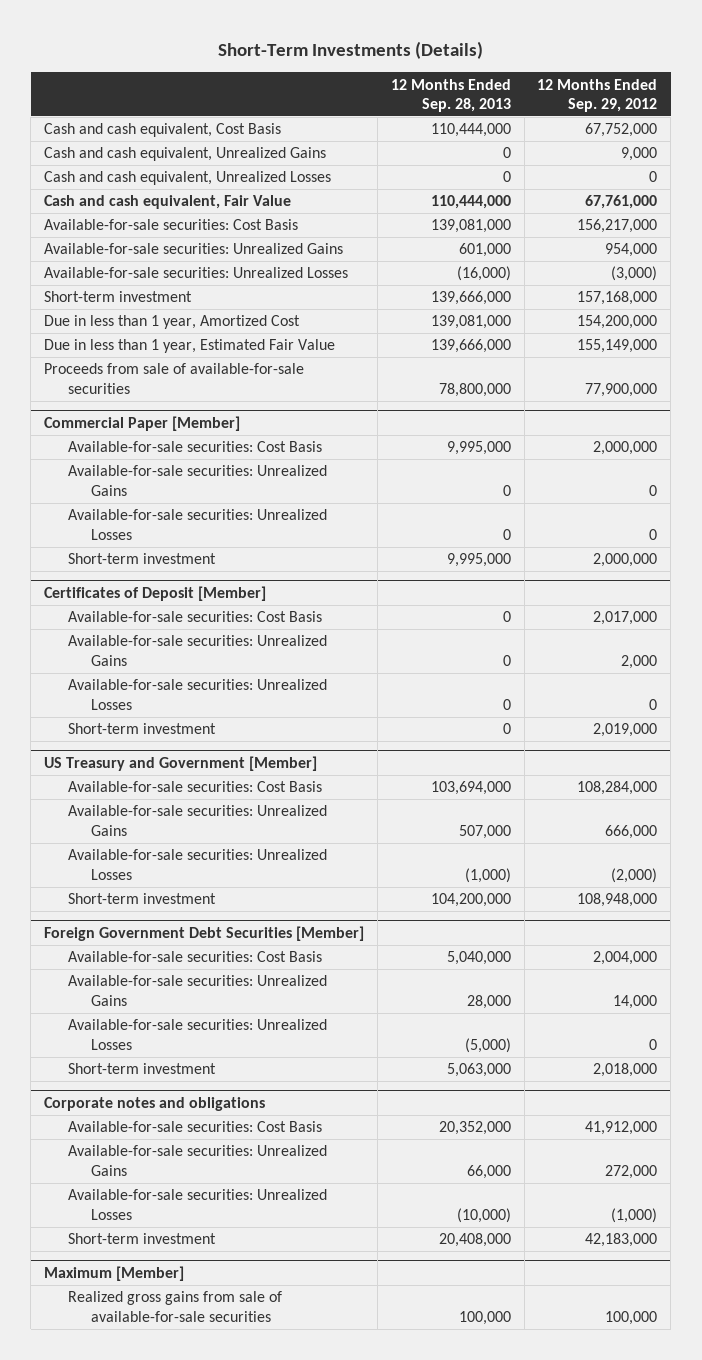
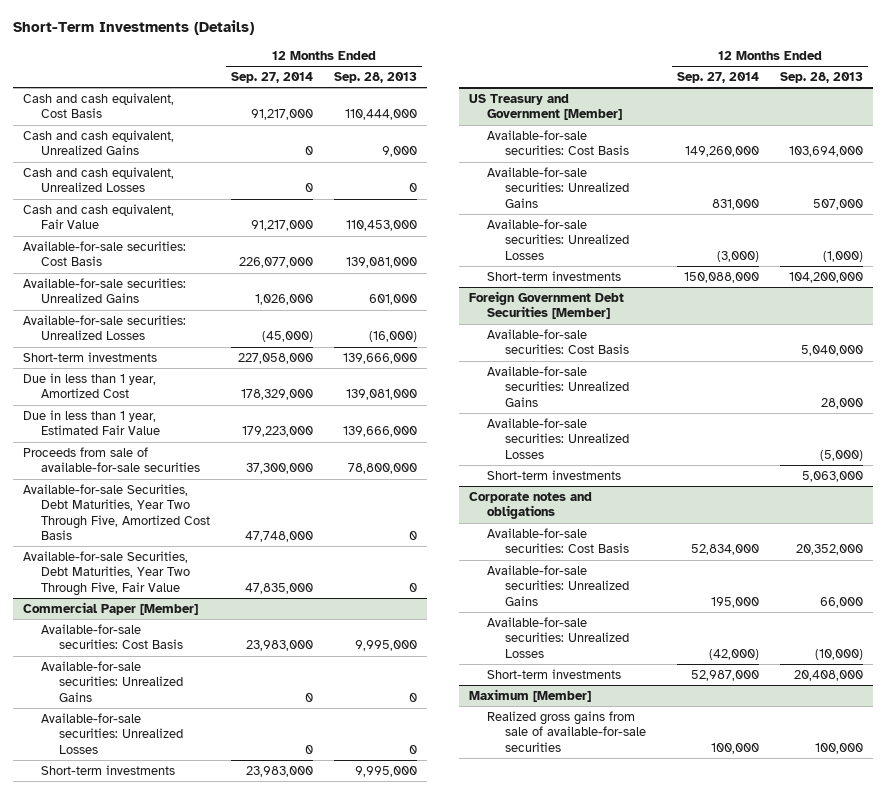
- | 12 Months Ended Sep. 28, 2013 | 12 Months Ended Sep. 29, 2012
+ | 12 Months Ended Sep. 27, 2014 | 12 Months Ended Sep. 28, 2013
- Cash and cash equivalent, Unrealized Gains | 0 | 9,000
+ Cash and cash equivalent, Unrealized Gains | 0 | 9,000
- Cash and cash equivalent, Fair Value | 110,444,000 | 67,761,000
+ Cash and cash equivalent, Fair Value | 91,217,000 | 110,453,000
- Short-term investment | 139,666,000 | 157,168,000
+ Short-term investments | 227,058,000 | 139,666,000
+ Available-for-sale Securities, Debt Maturities, Year Two Through Five, Amortized Cost Basis | 47,748,000 | 0
+ Available-for-sale Securities, Debt Maturities, Year Two Through Five, Fair Value | 47,835,000 | 0
@ Commercial Paper [Member]
- Short-term investment | 9,995,000 | 2,000,000
- Certificates of Deposit [Member]
- Available-for-sale securities: Cost Basis | 0 | 2,017,000
- Available-for-sale securities: Unrealized Gains | 0 | 2,000
- Available-for-sale securities: Unrealized Losses | 0 | 0
- Short-term investment | 0 | 2,019,000
@ Commercial Paper [Member]
+ Short-term investments | 23,983,000 | 9,995,000
@ US Treasury and Government [Member]
- Short-term investment | 104,200,000 | 108,948,000
+ Short-term investments | 150,088,000 | 104,200,000
@ Foreign Government Debt Securities [Member]
- Short-term investment | 5,063,000 | 2,018,000
+ Short-term investments | | 5,063,000
@ Corporate notes and obligations
- Short-term investment | 20,408,000 | 42,183,000
+ Short-term investments | 52,987,000 | 20,408,000

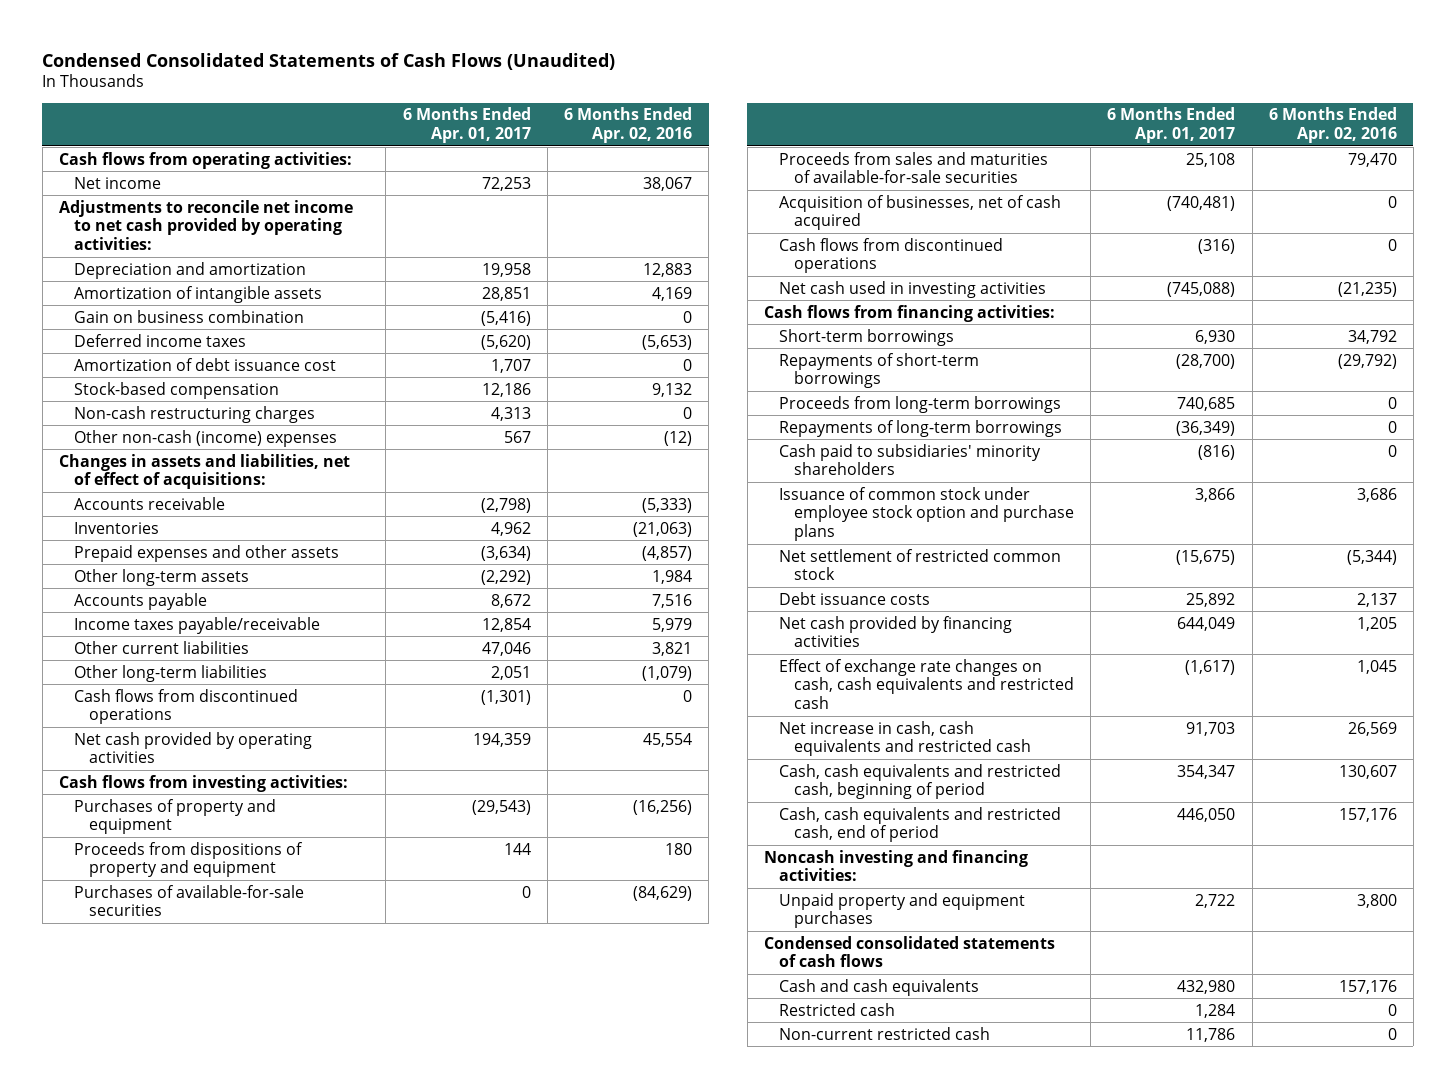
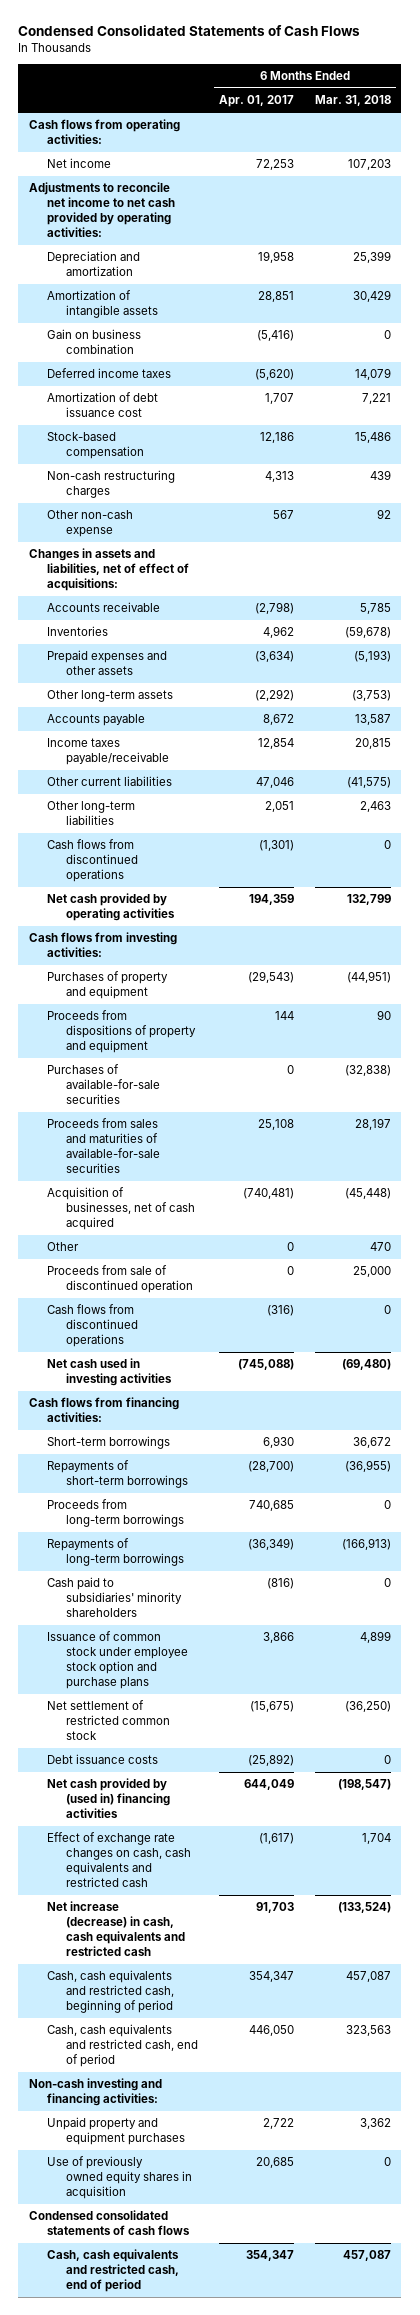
- Condensed Consolidated Statements of Cash Flows (Unaudited)
+ Condensed Consolidated Statements of Cash Flows
- | 6 Months Ended Apr. 01, 2017 | 6 Months Ended Apr. 02, 2016
+ | 6 Months Ended Apr. 01, 2017 | 6 Months Ended Mar. 31, 2018
- Other non-cash (income) expenses | 567 | (12)
+ Other non-cash expense | 567 | 92
+ Other | 0 | 470
+ Proceeds from sale of discontinued operation | 0 | 25,000
- Debt issuance costs | 25,892 | 2,137
- Net cash provided by financing activities | 644,049 | 1,205
+ Debt issuance costs | (25,892) | 0
+ Net cash provided by (used in) financing activities | 644,049 | (198,547)
- Net increase in cash, cash equivalents and restricted cash | 91,703 | 26,569
+ Net increase (decrease) in cash, cash equivalents and restricted cash | 91,703 | (133,524)
- Noncash investing and financing activities:
+ Non-cash investing and financing activities:
+ Use of previously owned equity shares in acquisition | 20,685 | 0
- Cash and cash equivalents | 432,980 | 157,176
- Restricted cash | 1,284 | 0
- Non-current restricted cash | 11,786 | 0
+ Cash, cash equivalents and restricted cash, end of period | 354,347 | 457,087

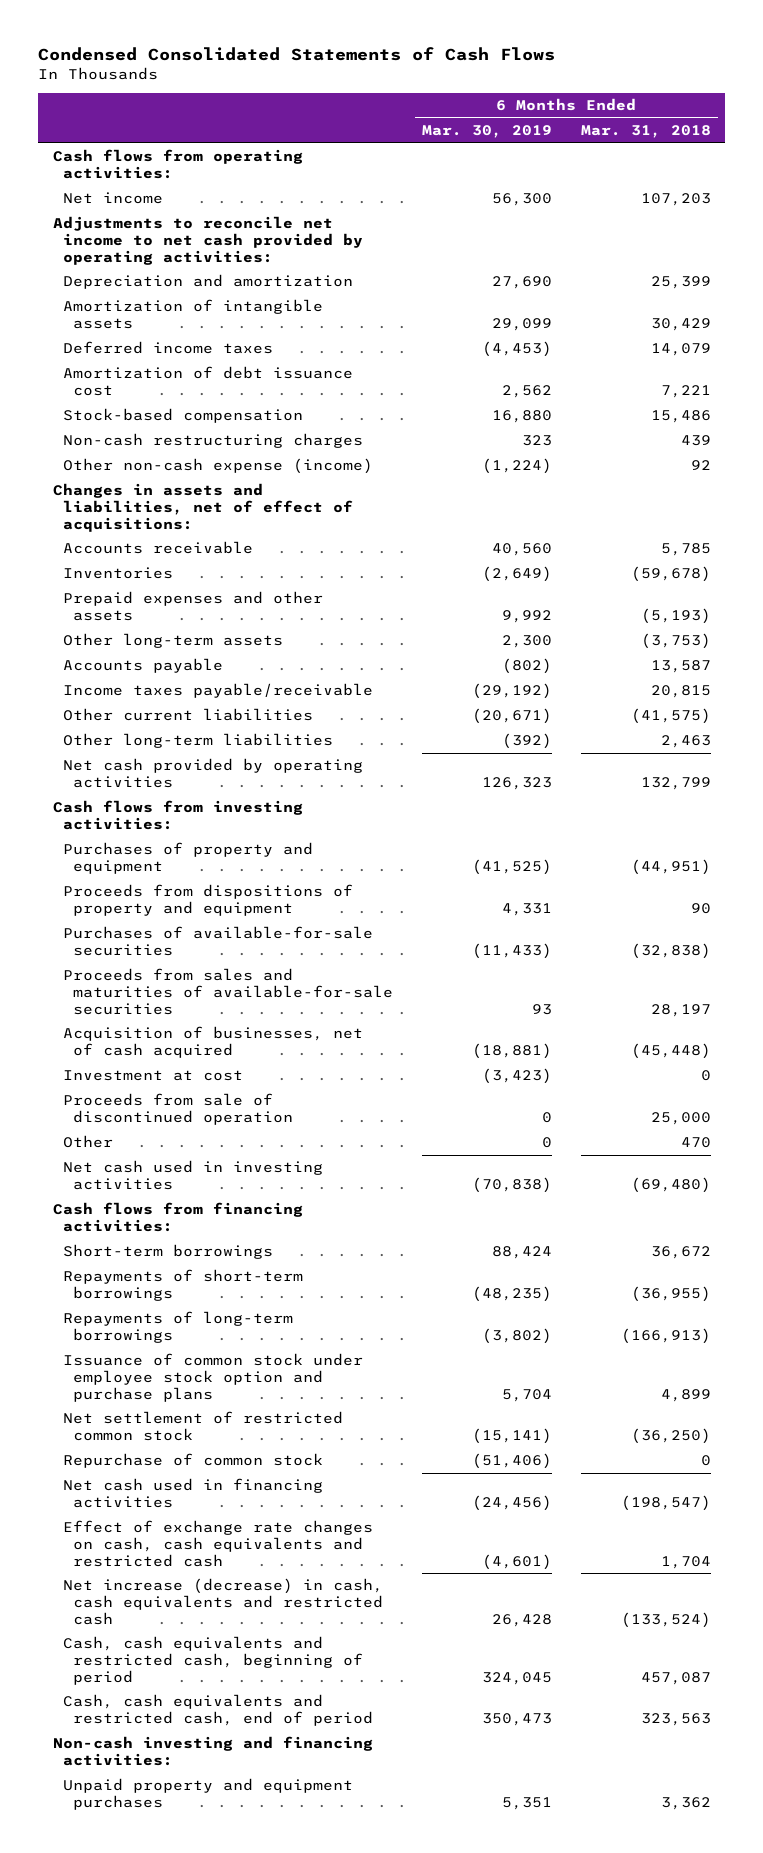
- | 6 Months Ended Apr. 01, 2017 | 6 Months Ended Mar. 31, 2018
+ | 6 Months Ended Mar. 30, 2019 | 6 Months Ended Mar. 31, 2018
- Gain on business combination | (5,416) | 0
- Other non-cash expense | 567 | 92
+ Other non-cash expense (income) | (1,224) | 92
- Cash flows from discontinued operations | (1,301) | 0
+ Investment at cost | (3,423) | 0
- Cash flows from discontinued operations | (316) | 0
moved down: Other | 0 | 470
- Proceeds from long-term borrowings | 740,685 | 0
- Cash paid to subsidiaries' minority shareholders | (816) | 0
- Debt issuance costs | (25,892) | 0
- Net cash provided by (used in) financing activities | 644,049 | (198,547)
+ Repurchase of common stock | (51,406) | 0
+ Net cash used in financing activities | (24,456) | (198,547)
- Use of previously owned equity shares in acquisition | 20,685 | 0
- Condensed consolidated statements of cash flows
- Cash, cash equivalents and restricted cash, end of period | 354,347 | 457,087

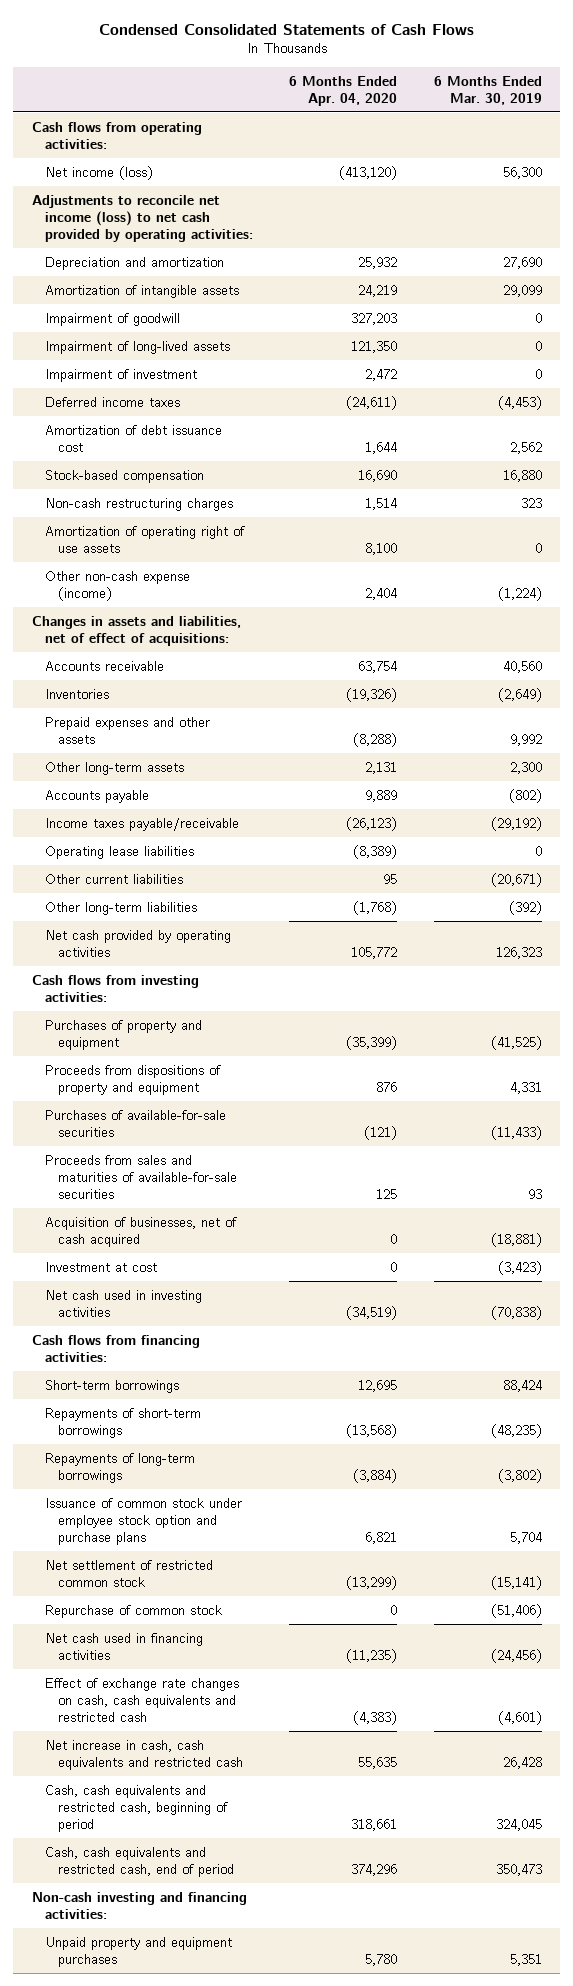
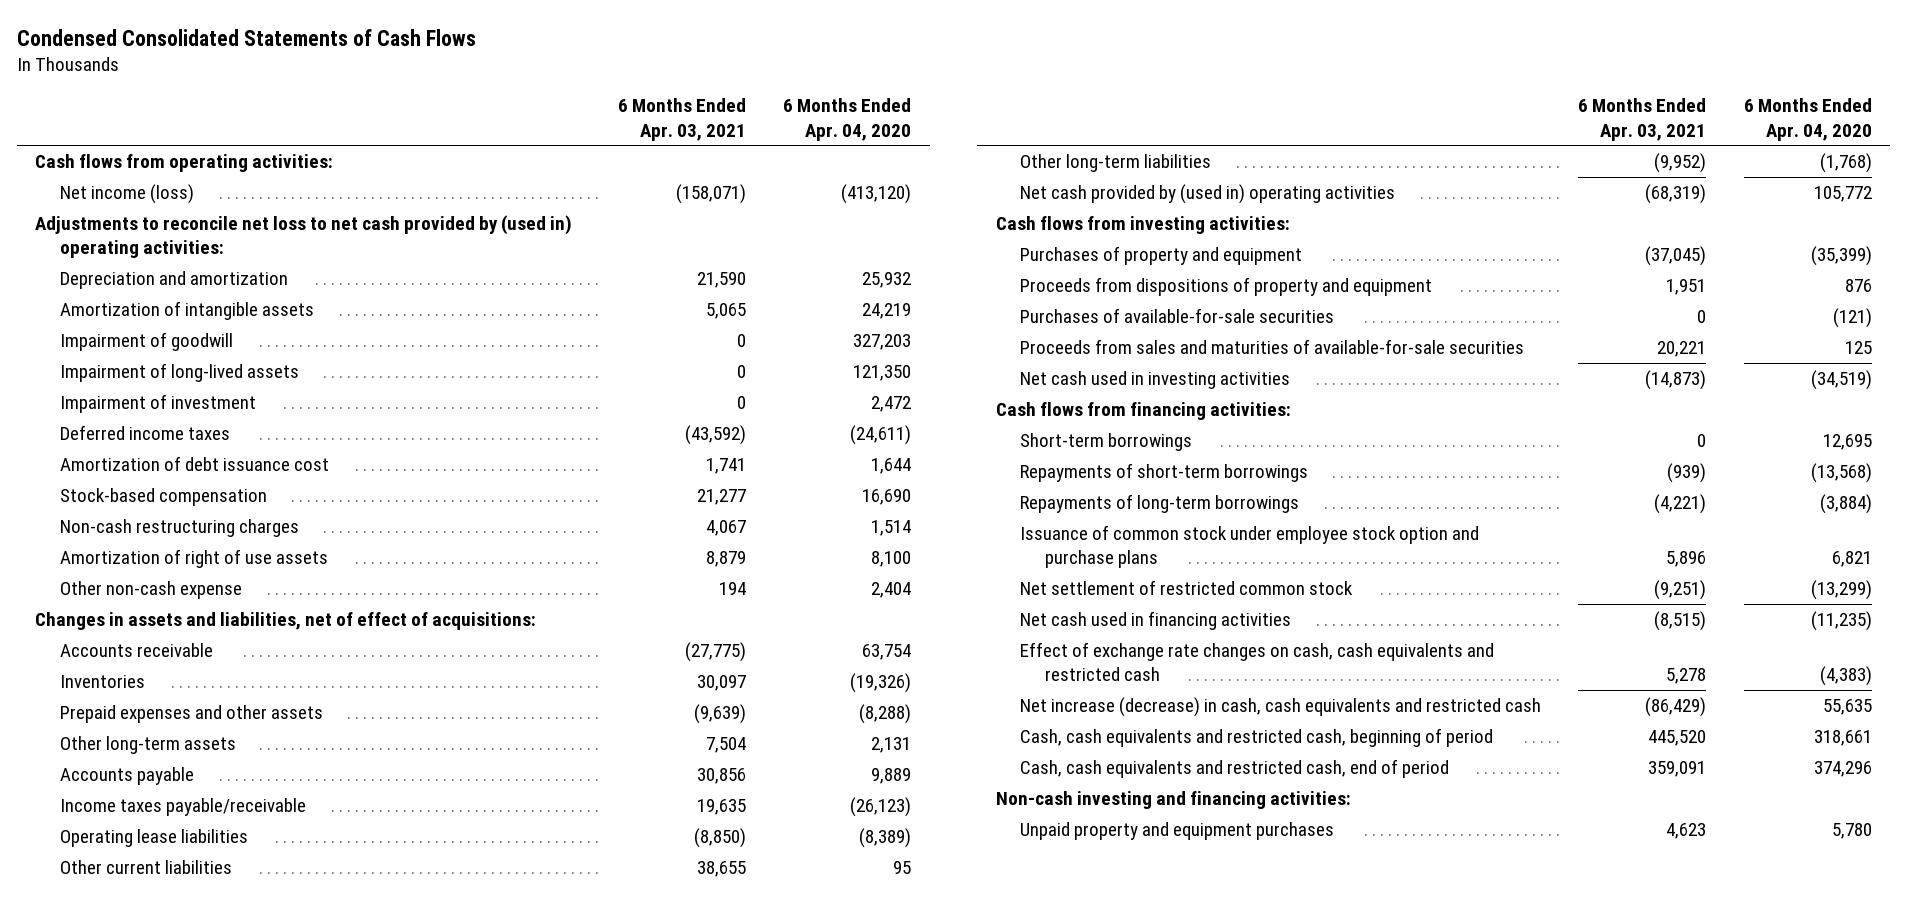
- | 6 Months Ended Apr. 04, 2020 | 6 Months Ended Mar. 30, 2019
+ | 6 Months Ended Apr. 03, 2021 | 6 Months Ended Apr. 04, 2020
- Adjustments to reconcile net income (loss) to net cash provided by operating activities:
+ Adjustments to reconcile net loss to net cash provided by (used in) operating activities:
- Amortization of operating right of use assets | 8,100 | 0
- Other non-cash expense (income) | 2,404 | (1,224)
+ Amortization of right of use assets | 8,879 | 8,100
+ Other non-cash expense | 194 | 2,404
- Net cash provided by operating activities | 105,772 | 126,323
+ Net cash provided by (used in) operating activities | (68,319) | 105,772
- Acquisition of businesses, net of cash acquired | 0 | (18,881)
- Investment at cost | 0 | (3,423)
- Repurchase of common stock | 0 | (51,406)
- Net increase in cash, cash equivalents and restricted cash | 55,635 | 26,428
+ Net increase (decrease) in cash, cash equivalents and restricted cash | (86,429) | 55,635

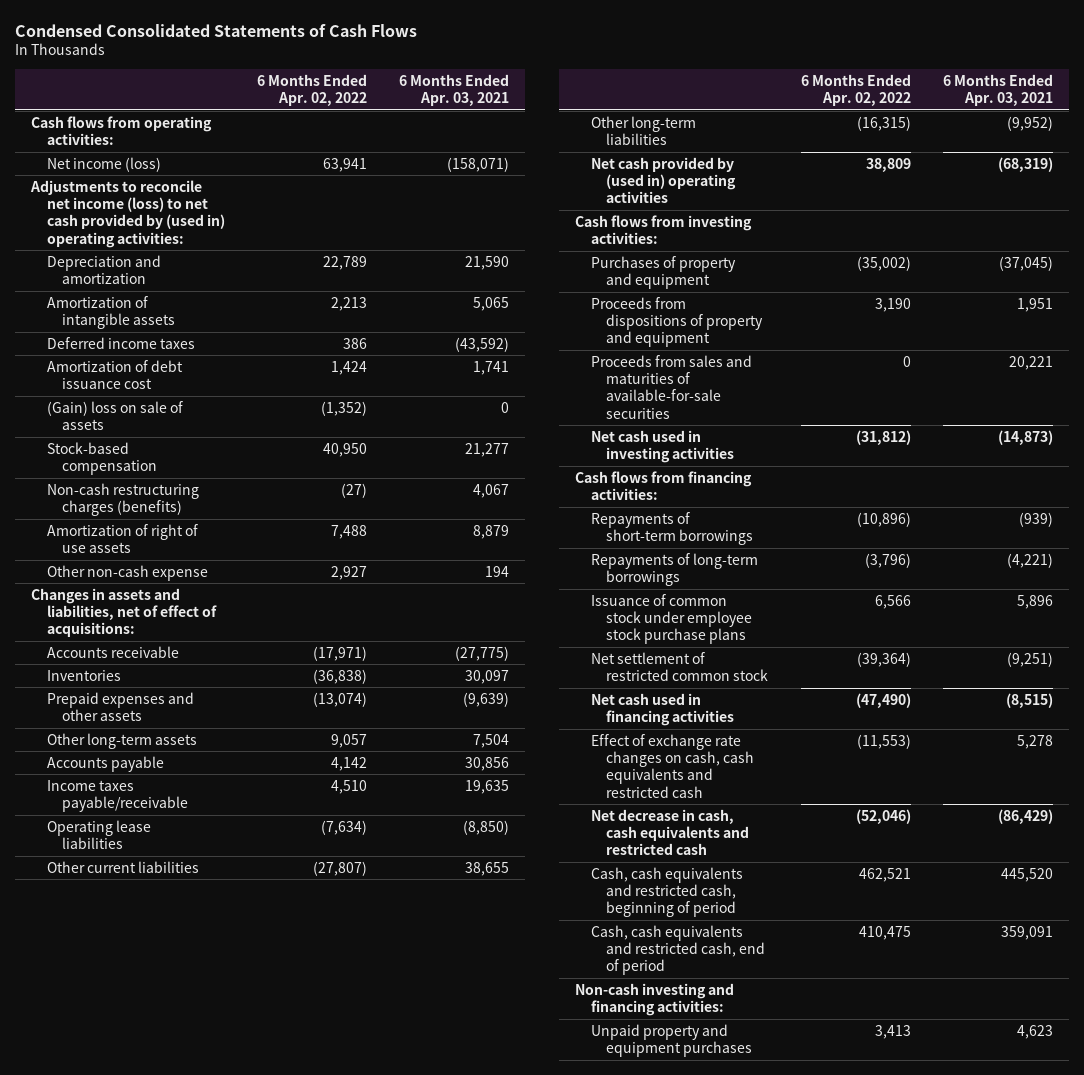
- | 6 Months Ended Apr. 03, 2021 | 6 Months Ended Apr. 04, 2020
+ | 6 Months Ended Apr. 02, 2022 | 6 Months Ended Apr. 03, 2021
- Adjustments to reconcile net loss to net cash provided by (used in) operating activities:
+ Adjustments to reconcile net income (loss) to net cash provided by (used in) operating activities:
- Impairment of goodwill | 0 | 327,203
- Impairment of long-lived assets | 0 | 121,350
- Impairment of investment | 0 | 2,472
+ (Gain) loss on sale of assets | (1,352) | 0
- Non-cash restructuring charges | 4,067 | 1,514
+ Non-cash restructuring charges (benefits) | (27) | 4,067
- Purchases of available-for-sale securities | 0 | (121)
- Short-term borrowings | 0 | 12,695
- Issuance of common stock under employee stock option and purchase plans | 5,896 | 6,821
+ Issuance of common stock under employee stock purchase plans | 6,566 | 5,896
- Net increase (decrease) in cash, cash equivalents and restricted cash | (86,429) | 55,635
+ Net decrease in cash, cash equivalents and restricted cash | (52,046) | (86,429)

